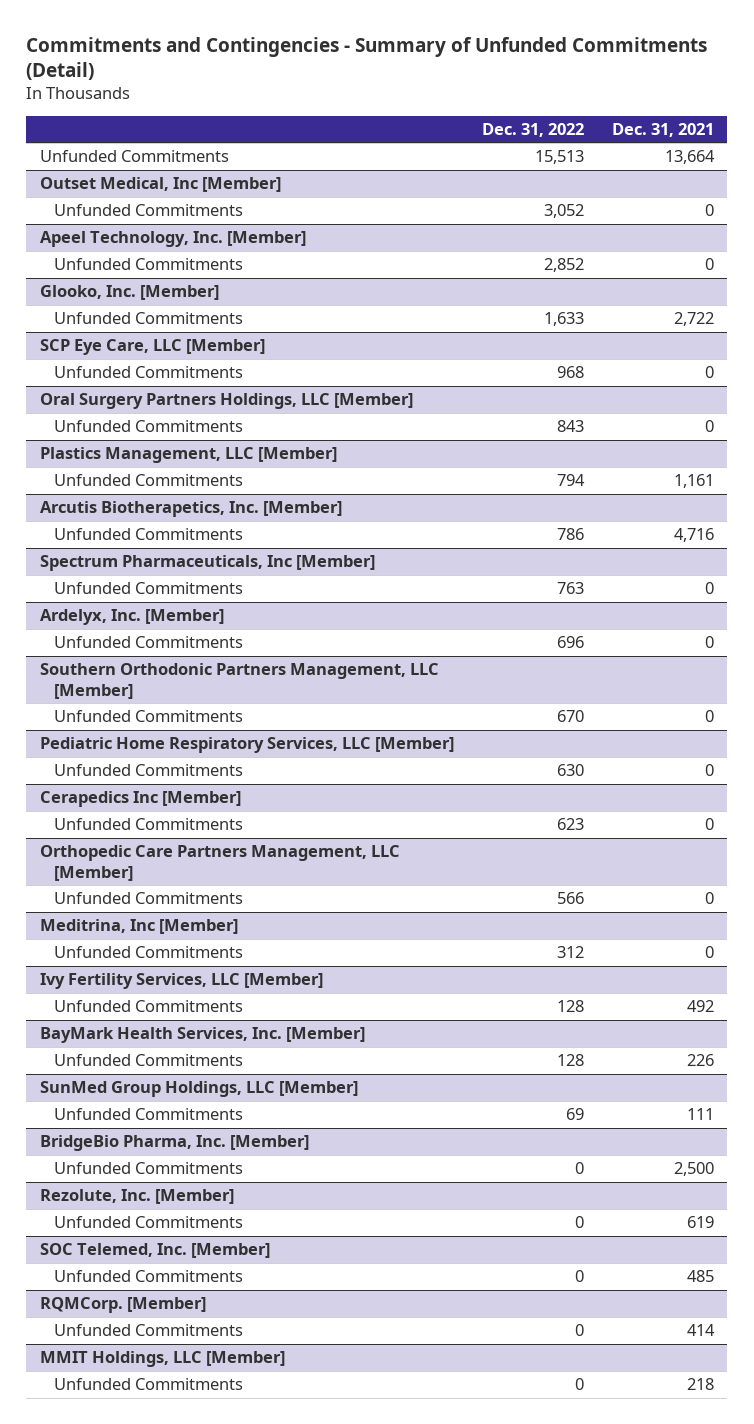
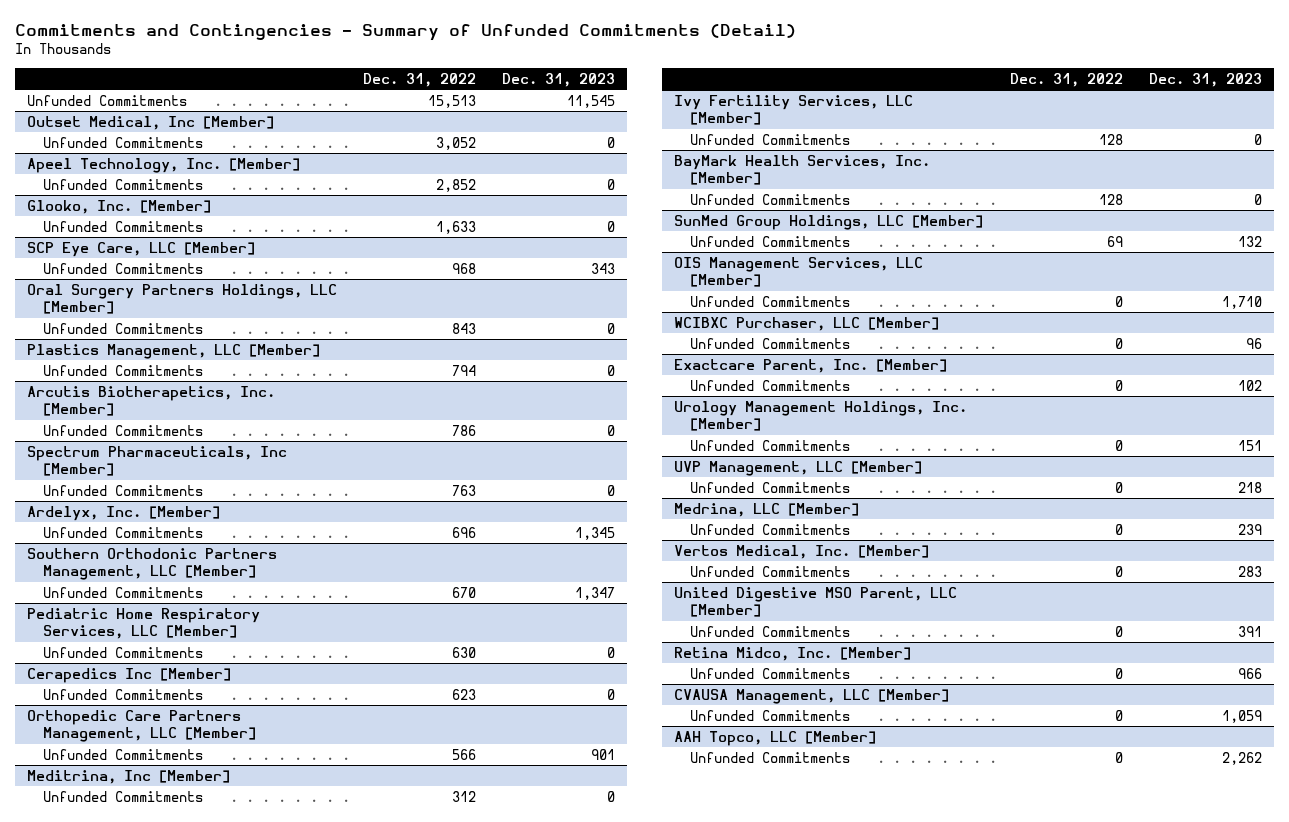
- | Dec. 31, 2022 | Dec. 31, 2021
+ | Dec. 31, 2022 | Dec. 31, 2023
- BridgeBio Pharma, Inc. [Member]
+ OIS Management Services, LLC [Member]
- Rezolute, Inc. [Member]
+ WCIBXC Purchaser, LLC [Member]
- SOC Telemed, Inc. [Member]
+ Exactcare Parent, Inc. [Member]
- RQMCorp. [Member]
+ Urology Management Holdings, Inc. [Member]
- MMIT Holdings, LLC [Member]
+ UVP Management, LLC [Member]
+ Medrina, LLC [Member]
+ Unfunded Commitments | 0 | 239
+ Vertos Medical, Inc. [Member]
+ Unfunded Commitments | 0 | 283
+ United Digestive MSO Parent, LLC [Member]
+ Unfunded Commitments | 0 | 391
+ Retina Midco, Inc. [Member]
+ Unfunded Commitments | 0 | 966
+ CVAUSA Management, LLC [Member]
+ Unfunded Commitments | 0 | 1,059
+ AAH Topco, LLC [Member]
+ Unfunded Commitments | 0 | 2,262

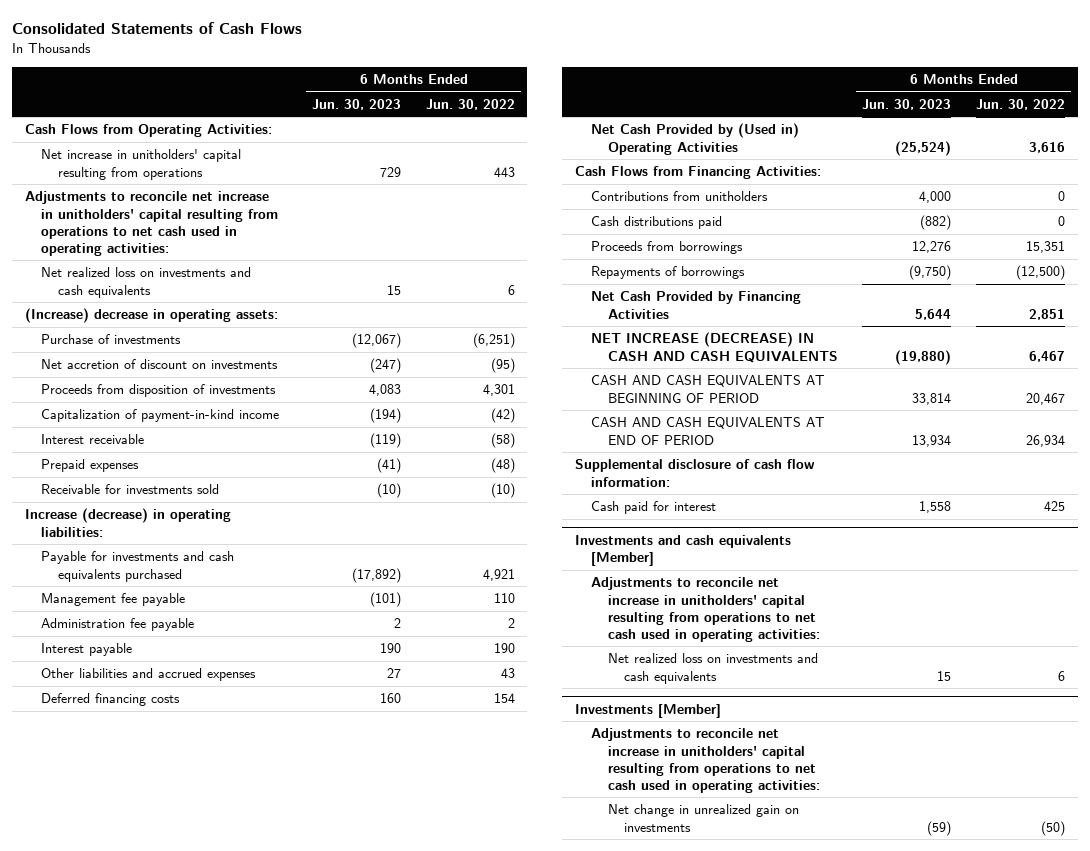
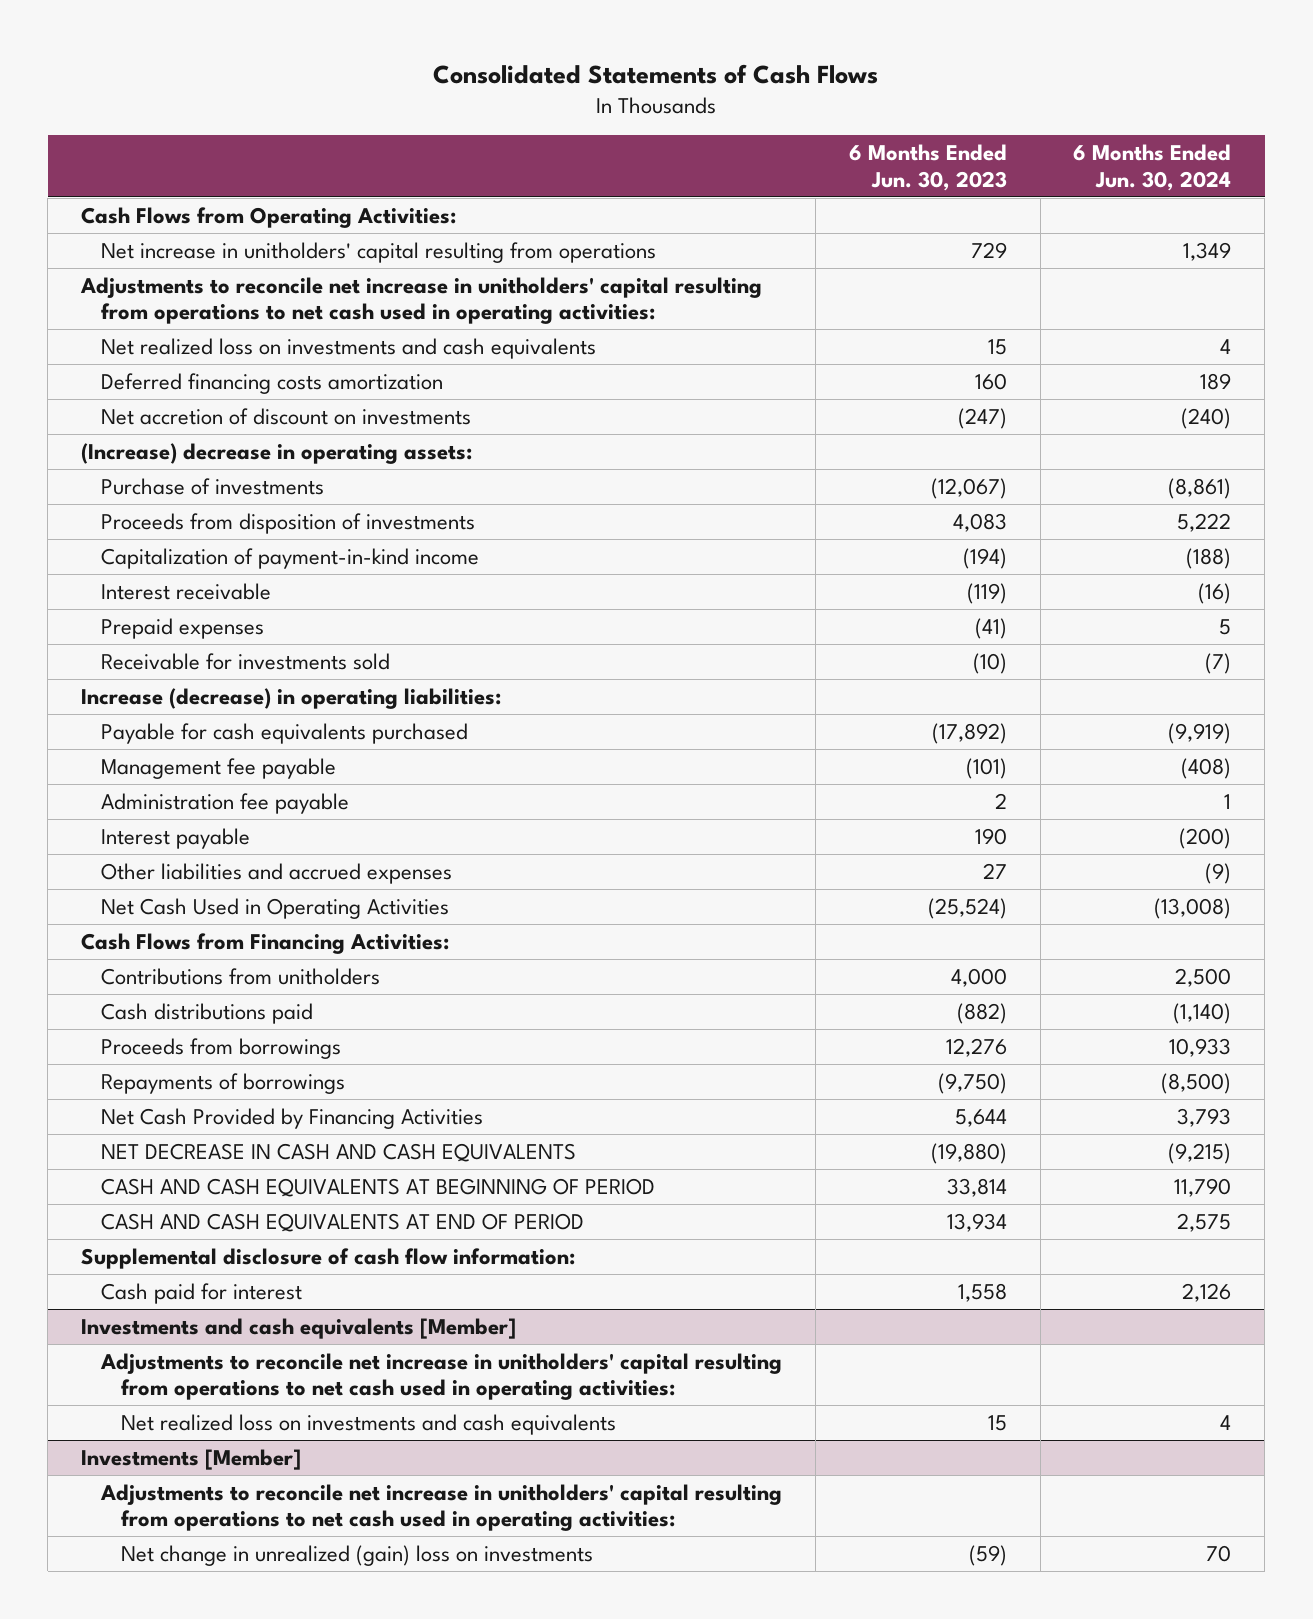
- | 6 Months Ended Jun. 30, 2023 | 6 Months Ended Jun. 30, 2022
+ | 6 Months Ended Jun. 30, 2023 | 6 Months Ended Jun. 30, 2024
+ Deferred financing costs amortization | 160 | 189
moved up: Net accretion of discount on investments | (247) | (240)
- Payable for investments and cash equivalents purchased | (17,892) | 4,921
+ Payable for cash equivalents purchased | (17,892) | (9,919)
- Deferred financing costs | 160 | 154
- Net Cash Provided by (Used in) Operating Activities | (25,524) | 3,616
+ Net Cash Used in Operating Activities | (25,524) | (13,008)
- NET INCREASE (DECREASE) IN CASH AND CASH EQUIVALENTS | (19,880) | 6,467
+ NET DECREASE IN CASH AND CASH EQUIVALENTS | (19,880) | (9,215)
@ Investments [Member]
- Net change in unrealized gain on investments | (59) | (50)
+ Net change in unrealized (gain) loss on investments | (59) | 70

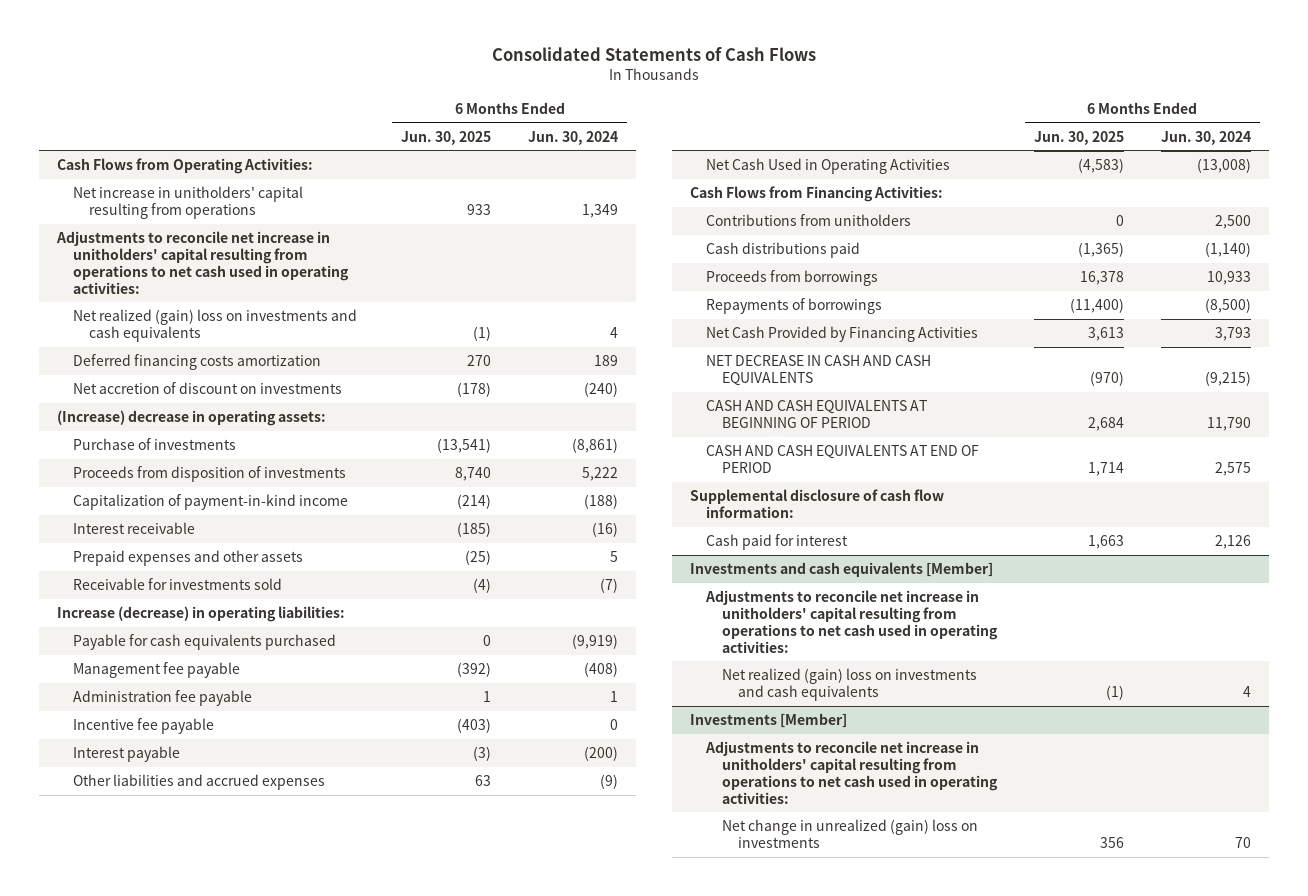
- | 6 Months Ended Jun. 30, 2023 | 6 Months Ended Jun. 30, 2024
+ | 6 Months Ended Jun. 30, 2025 | 6 Months Ended Jun. 30, 2024
- Net realized loss on investments and cash equivalents | 15 | 4
+ Net realized (gain) loss on investments and cash equivalents | (1) | 4
- Prepaid expenses | (41) | 5
+ Prepaid expenses and other assets | (25) | 5
+ Incentive fee payable | (403) | 0
@ Investments and cash equivalents [Member]
- Net realized loss on investments and cash equivalents | 15 | 4
+ Net realized (gain) loss on investments and cash equivalents | (1) | 4

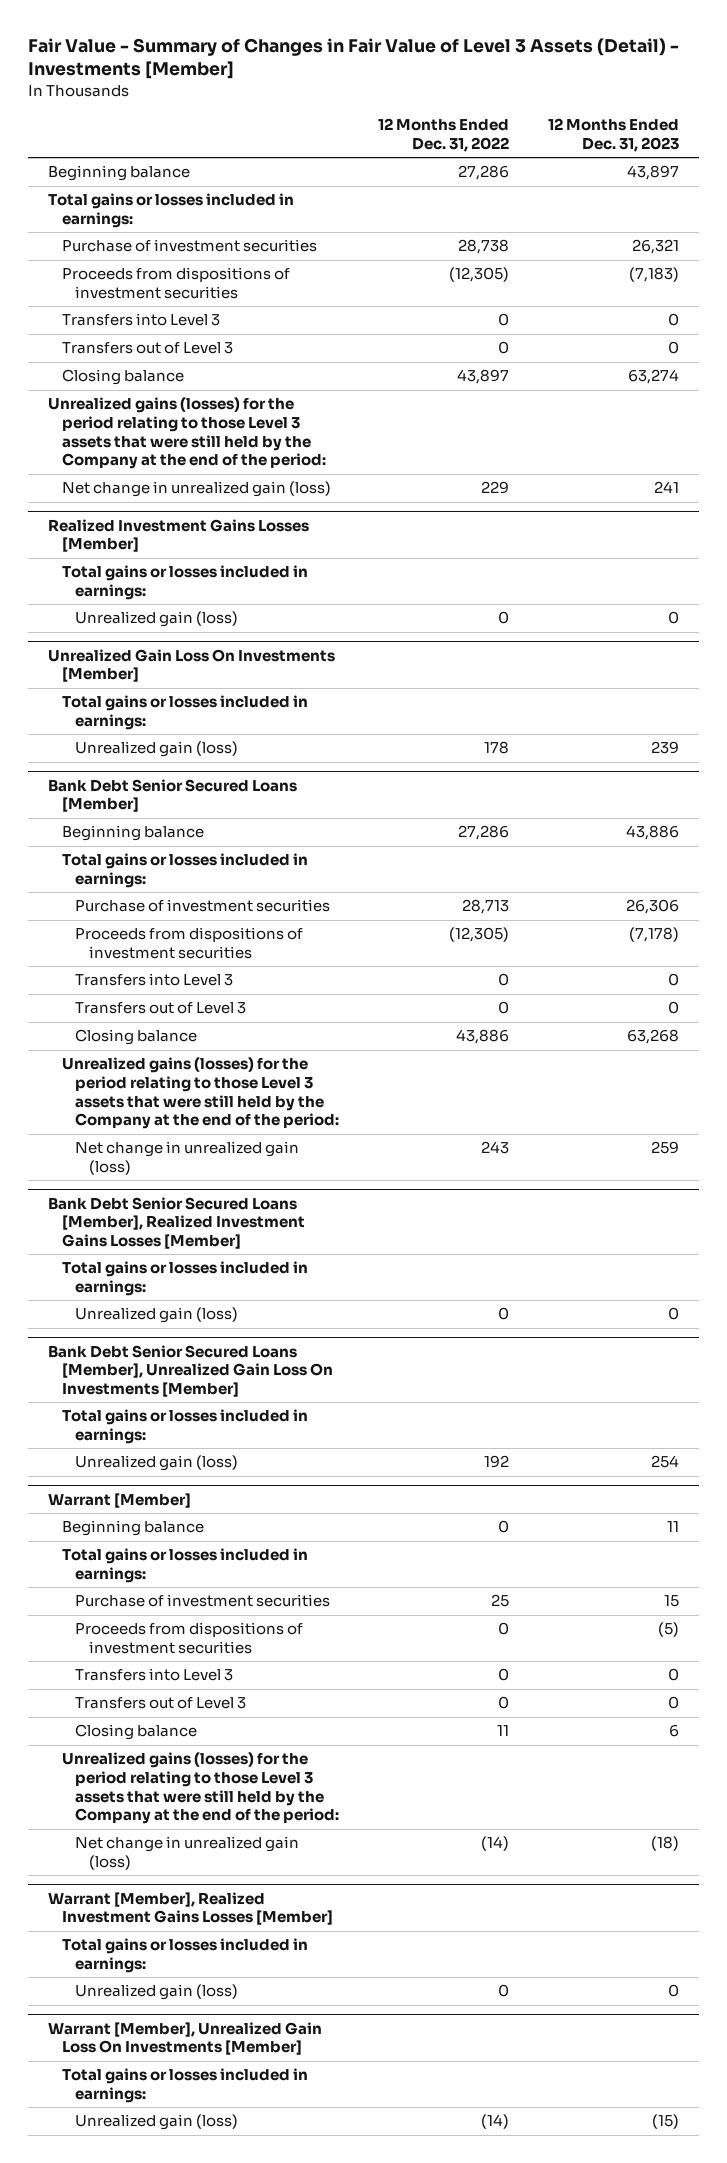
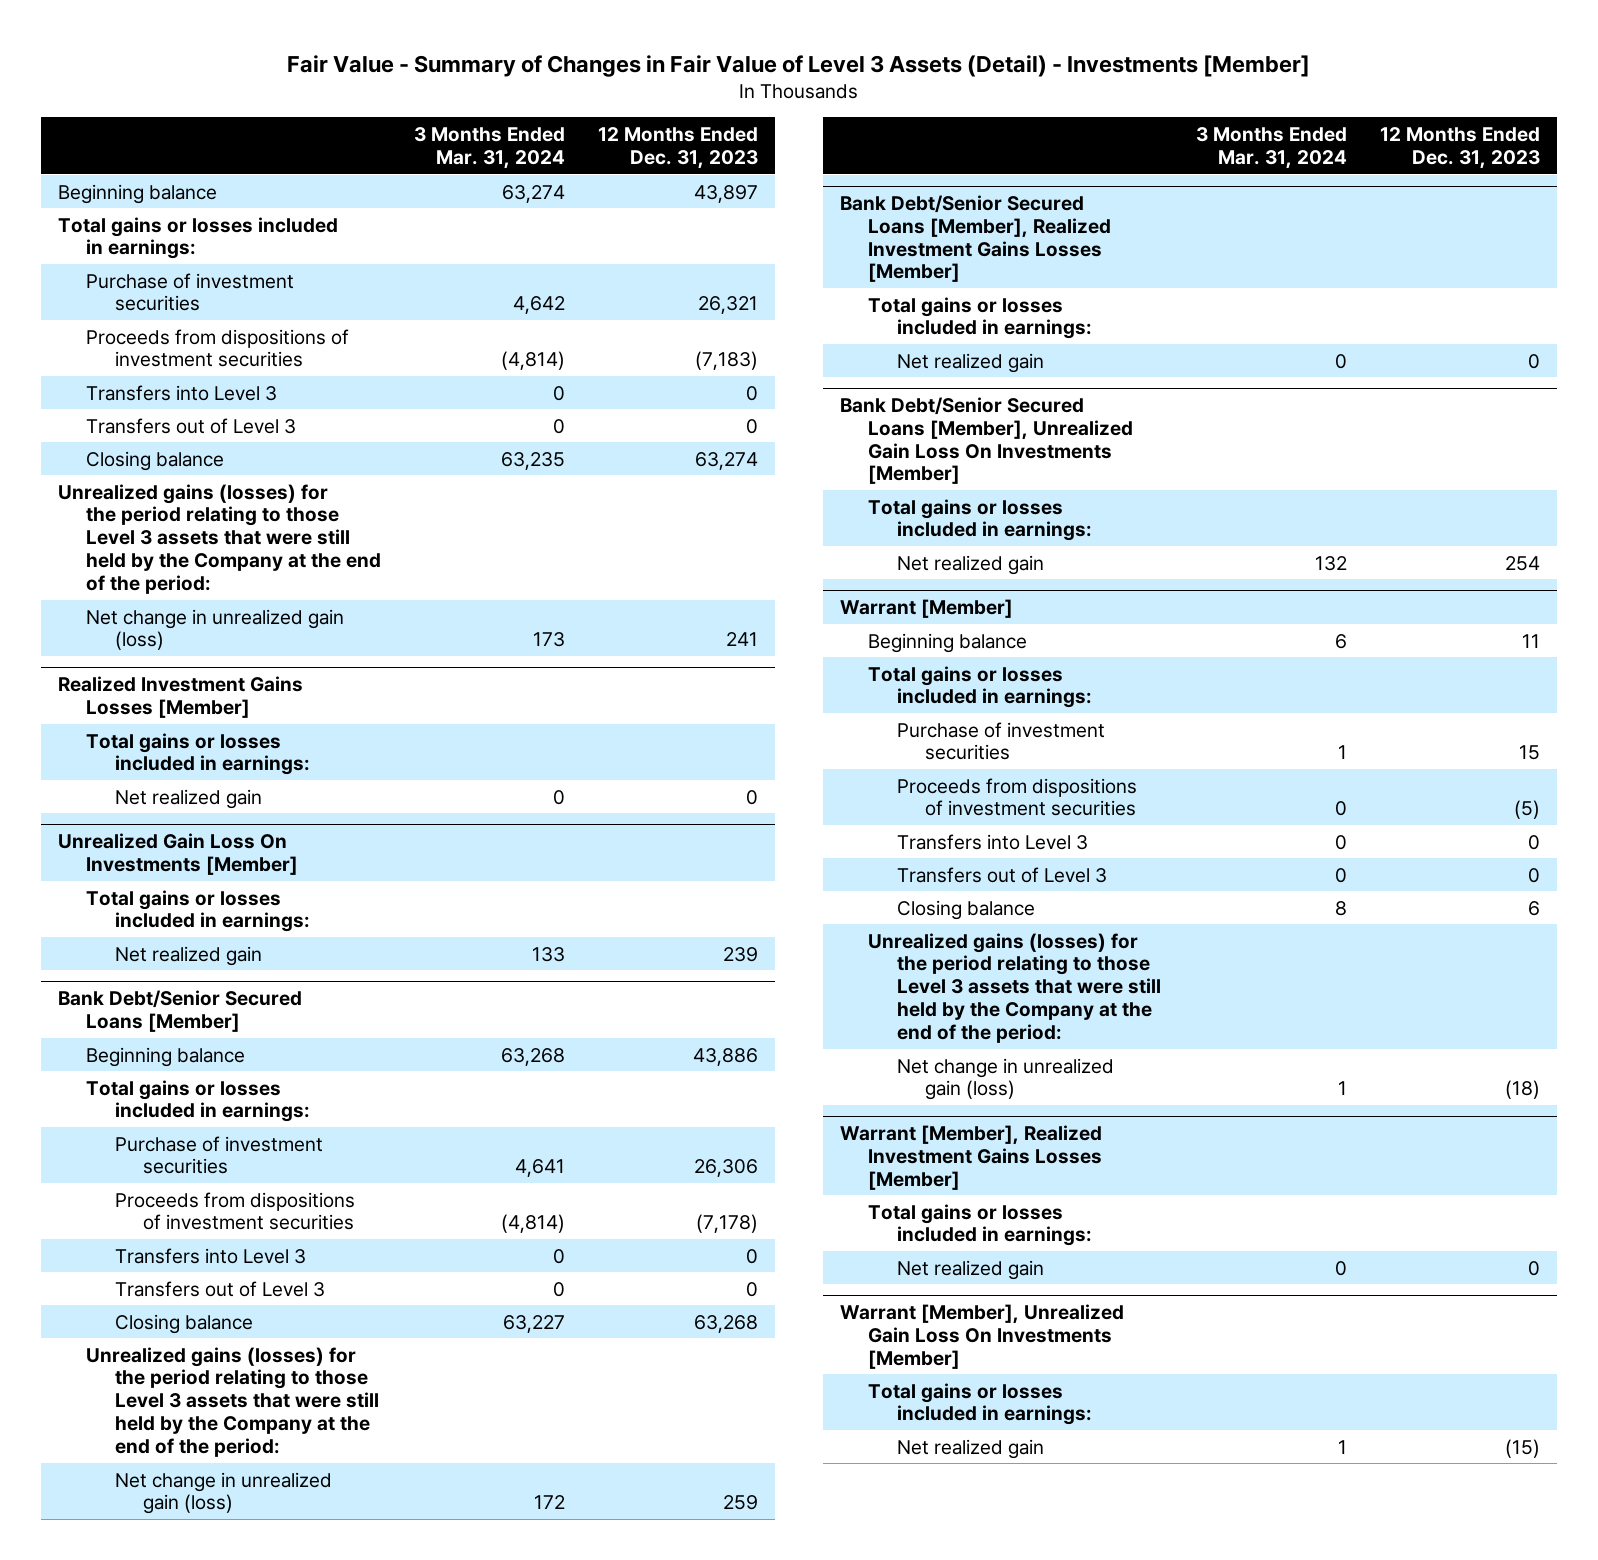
- | 12 Months Ended Dec. 31, 2022 | 12 Months Ended Dec. 31, 2023
+ | 3 Months Ended Mar. 31, 2024 | 12 Months Ended Dec. 31, 2023
@ Realized Investment Gains Losses [Member]
- Unrealized gain (loss) | 0 | 0
+ Net realized gain | 0 | 0
@ Unrealized Gain Loss On Investments [Member]
- Unrealized gain (loss) | 178 | 239
- Bank Debt Senior Secured Loans [Member]
@ Unrealized Gain Loss On Investments [Member]
+ Net realized gain | 133 | 239
+ Bank Debt/Senior Secured Loans [Member]
- Bank Debt Senior Secured Loans [Member], Realized Investment Gains Losses [Member]
+ Bank Debt/Senior Secured Loans [Member], Realized Investment Gains Losses [Member]
- Unrealized gain (loss) | 0 | 0
- Bank Debt Senior Secured Loans [Member], Unrealized Gain Loss On Investments [Member]
+ Net realized gain | 0 | 0
+ Bank Debt/Senior Secured Loans [Member], Unrealized Gain Loss On Investments [Member]
- Unrealized gain (loss) | 192 | 254
+ Net realized gain | 132 | 254
@ Warrant [Member], Realized Investment Gains Losses [Member]
- Unrealized gain (loss) | 0 | 0
+ Net realized gain | 0 | 0
@ Warrant [Member], Unrealized Gain Loss On Investments [Member]
- Unrealized gain (loss) | (14) | (15)
+ Net realized gain | 1 | (15)

